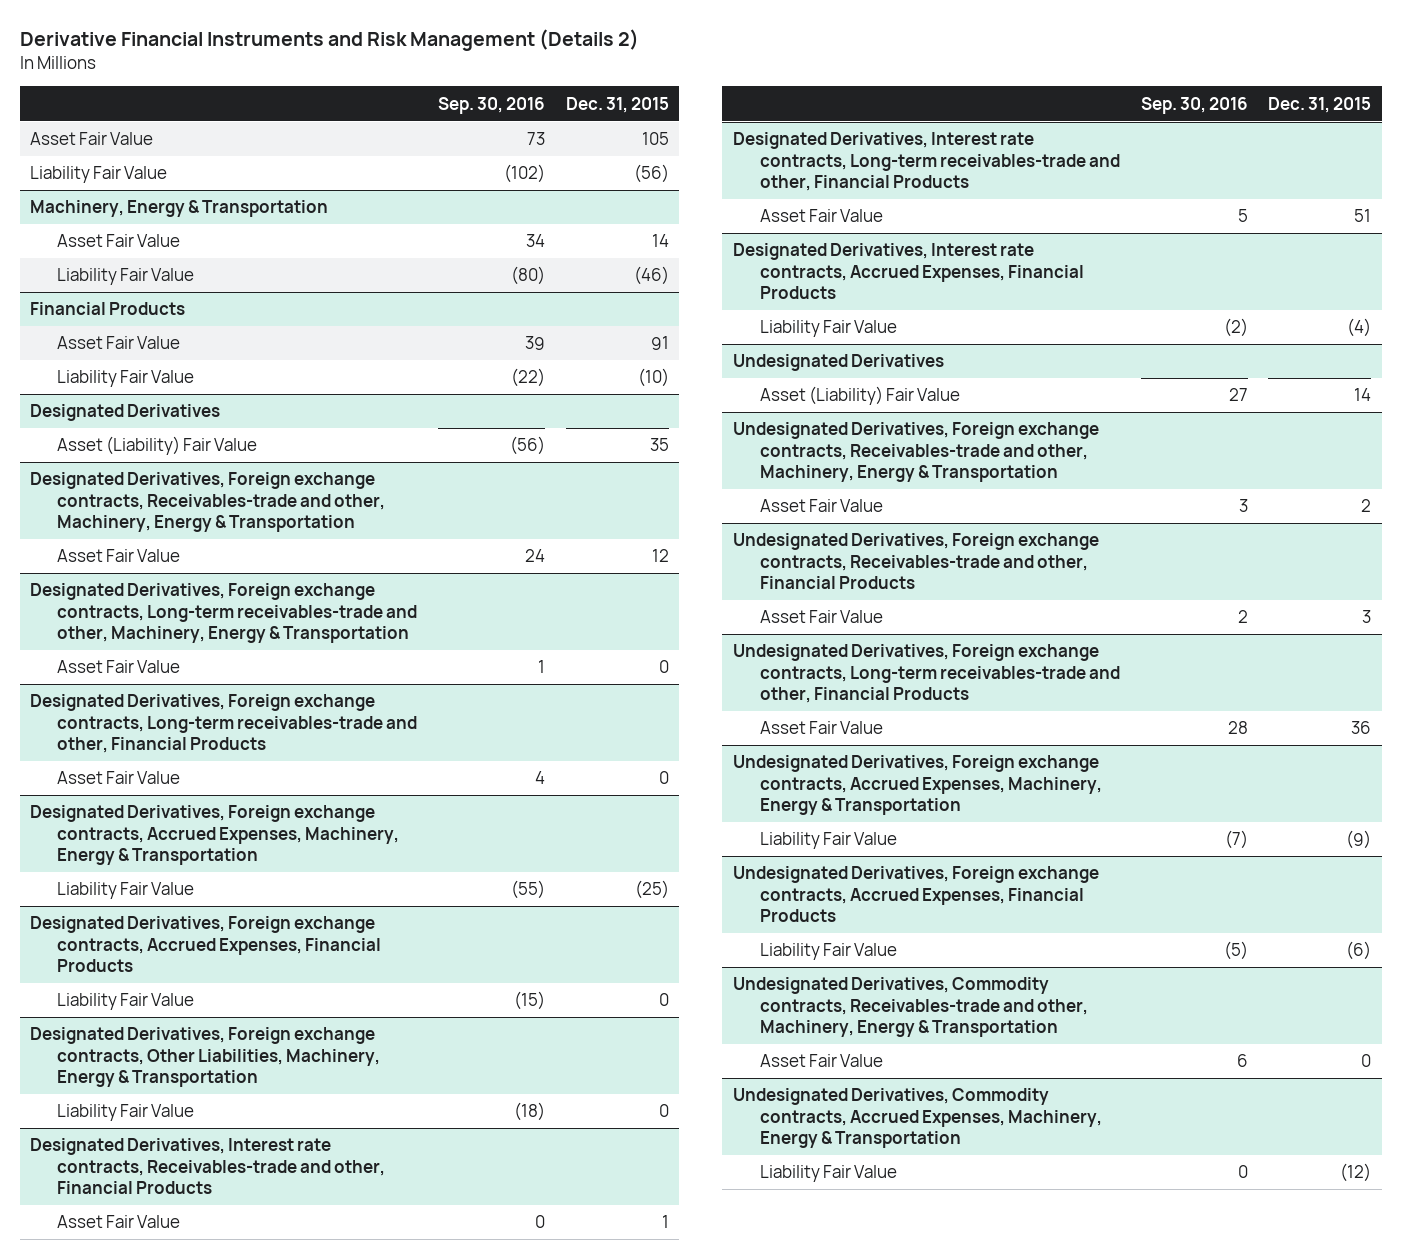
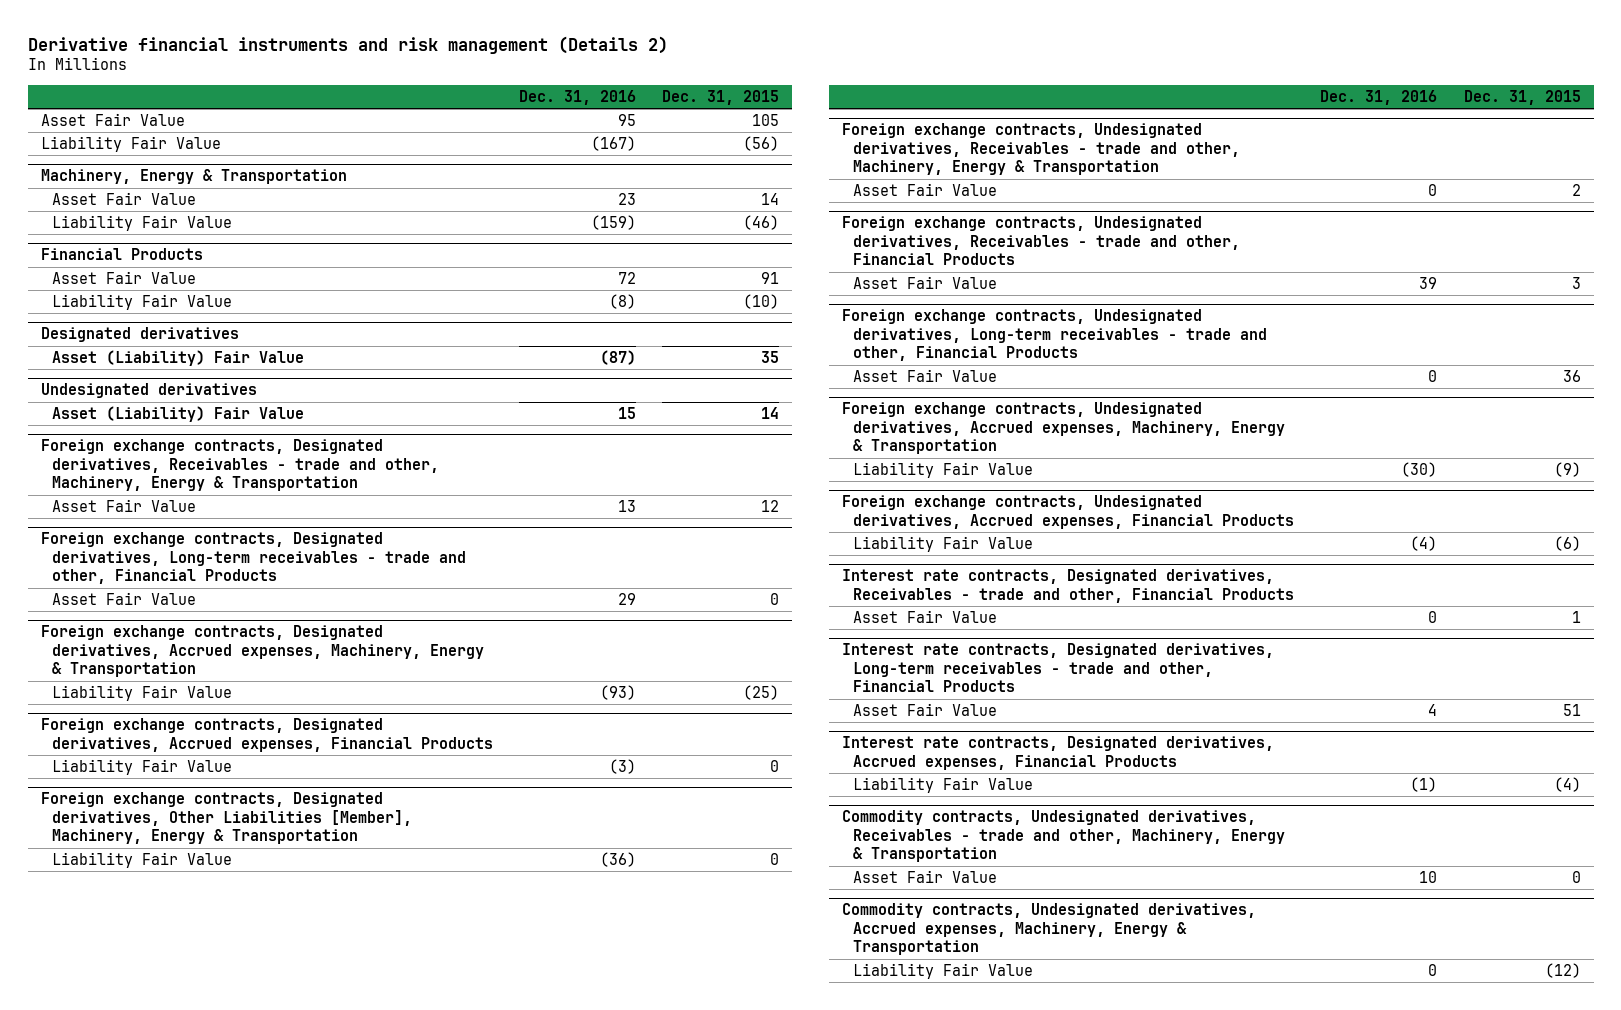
- Derivative Financial Instruments and Risk Management (Details 2)
+ Derivative financial instruments and risk management (Details 2)
- | Sep. 30, 2016 | Dec. 31, 2015
+ | Dec. 31, 2016 | Dec. 31, 2015
- Designated Derivatives
+ Designated derivatives
- Designated Derivatives, Foreign exchange contracts, Receivables-trade and other, Machinery, Energy & Transportation
+ Undesignated derivatives
+ Asset (Liability) Fair Value | 15 | 14
+ Foreign exchange contracts, Designated derivatives, Receivables - trade and other, Machinery, Energy & Transportation
- Designated Derivatives, Foreign exchange contracts, Long-term receivables-trade and other, Machinery, Energy & Transportation
- Asset Fair Value | 1 | 0
- Designated Derivatives, Foreign exchange contracts, Long-term receivables-trade and other, Financial Products
+ Foreign exchange contracts, Designated derivatives, Long-term receivables - trade and other, Financial Products
- Designated Derivatives, Foreign exchange contracts, Accrued Expenses, Machinery, Energy & Transportation
+ Foreign exchange contracts, Designated derivatives, Accrued expenses, Machinery, Energy & Transportation
- Designated Derivatives, Foreign exchange contracts, Accrued Expenses, Financial Products
+ Foreign exchange contracts, Designated derivatives, Accrued expenses, Financial Products
- Designated Derivatives, Foreign exchange contracts, Other Liabilities, Machinery, Energy & Transportation
+ Foreign exchange contracts, Designated derivatives, Other Liabilities [Member], Machinery, Energy & Transportation
- Designated Derivatives, Interest rate contracts, Receivables-trade and other, Financial Products
- Asset Fair Value | 0 | 1
- Designated Derivatives, Interest rate contracts, Long-term receivables-trade and other, Financial Products
- Asset Fair Value | 5 | 51
- Designated Derivatives, Interest rate contracts, Accrued Expenses, Financial Products
- Liability Fair Value | (2) | (4)
- Undesignated Derivatives
- Asset (Liability) Fair Value | 27 | 14
- Undesignated Derivatives, Foreign exchange contracts, Receivables-trade and other, Machinery, Energy & Transportation
+ Foreign exchange contracts, Undesignated derivatives, Receivables - trade and other, Machinery, Energy & Transportation
- Undesignated Derivatives, Foreign exchange contracts, Receivables-trade and other, Financial Products
+ Foreign exchange contracts, Undesignated derivatives, Receivables - trade and other, Financial Products
- Undesignated Derivatives, Foreign exchange contracts, Long-term receivables-trade and other, Financial Products
+ Foreign exchange contracts, Undesignated derivatives, Long-term receivables - trade and other, Financial Products
- Undesignated Derivatives, Foreign exchange contracts, Accrued Expenses, Machinery, Energy & Transportation
+ Foreign exchange contracts, Undesignated derivatives, Accrued expenses, Machinery, Energy & Transportation
- Undesignated Derivatives, Foreign exchange contracts, Accrued Expenses, Financial Products
+ Foreign exchange contracts, Undesignated derivatives, Accrued expenses, Financial Products
- Undesignated Derivatives, Commodity contracts, Receivables-trade and other, Machinery, Energy & Transportation
+ Interest rate contracts, Designated derivatives, Receivables - trade and other, Financial Products
+ Asset Fair Value | 0 | 1
+ Interest rate contracts, Designated derivatives, Long-term receivables - trade and other, Financial Products
+ Asset Fair Value | 4 | 51
+ Interest rate contracts, Designated derivatives, Accrued expenses, Financial Products
+ Liability Fair Value | (1) | (4)
+ Commodity contracts, Undesignated derivatives, Receivables - trade and other, Machinery, Energy & Transportation
- Undesignated Derivatives, Commodity contracts, Accrued Expenses, Machinery, Energy & Transportation
+ Commodity contracts, Undesignated derivatives, Accrued expenses, Machinery, Energy & Transportation

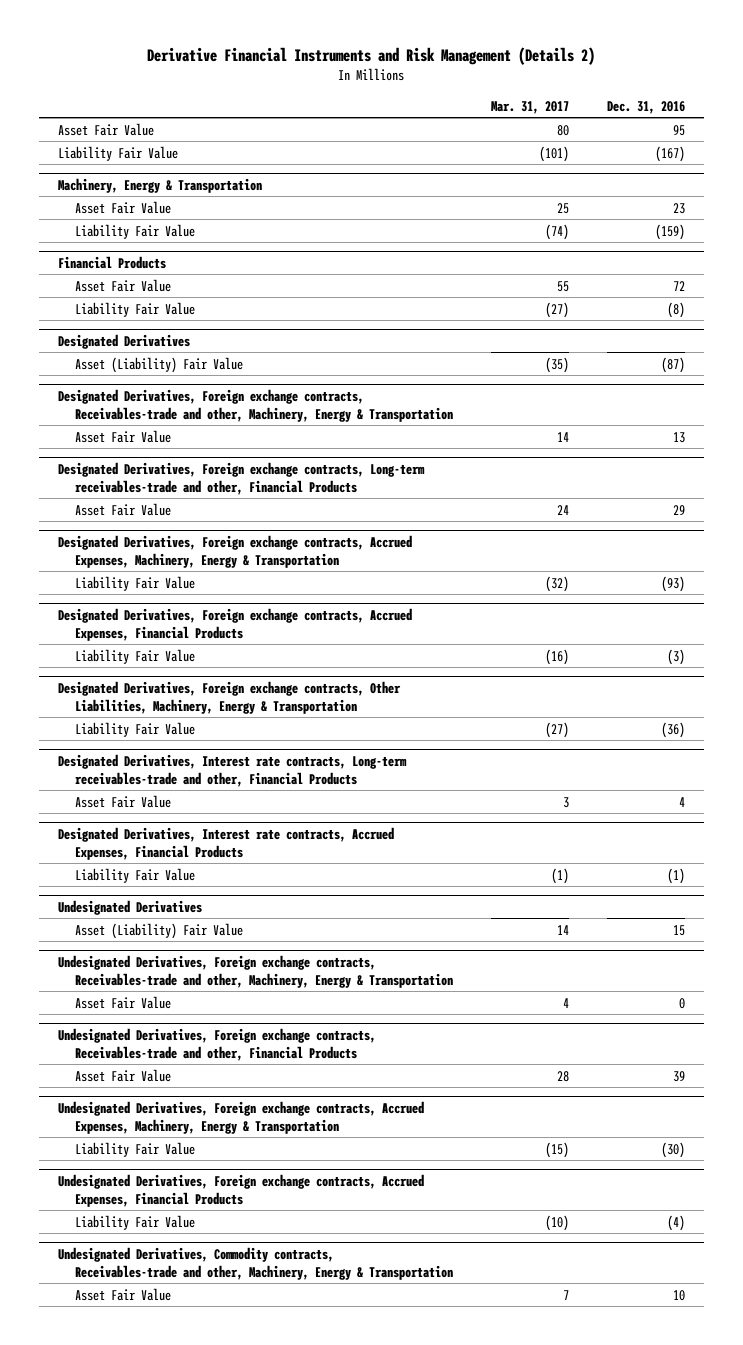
- Derivative financial instruments and risk management (Details 2)
+ Derivative Financial Instruments and Risk Management (Details 2)
- | Dec. 31, 2016 | Dec. 31, 2015
+ | Mar. 31, 2017 | Dec. 31, 2016
- Designated derivatives
+ Designated Derivatives
- Undesignated derivatives
- Asset (Liability) Fair Value | 15 | 14
- Foreign exchange contracts, Designated derivatives, Receivables - trade and other, Machinery, Energy & Transportation
+ Designated Derivatives, Foreign exchange contracts, Receivables-trade and other, Machinery, Energy & Transportation
- Foreign exchange contracts, Designated derivatives, Long-term receivables - trade and other, Financial Products
+ Designated Derivatives, Foreign exchange contracts, Long-term receivables-trade and other, Financial Products
- Foreign exchange contracts, Designated derivatives, Accrued expenses, Machinery, Energy & Transportation
+ Designated Derivatives, Foreign exchange contracts, Accrued Expenses, Machinery, Energy & Transportation
- Foreign exchange contracts, Designated derivatives, Accrued expenses, Financial Products
+ Designated Derivatives, Foreign exchange contracts, Accrued Expenses, Financial Products
- Foreign exchange contracts, Designated derivatives, Other Liabilities [Member], Machinery, Energy & Transportation
+ Designated Derivatives, Foreign exchange contracts, Other Liabilities, Machinery, Energy & Transportation
- Foreign exchange contracts, Undesignated derivatives, Receivables - trade and other, Machinery, Energy & Transportation
+ Designated Derivatives, Interest rate contracts, Long-term receivables-trade and other, Financial Products
+ Asset Fair Value | 3 | 4
+ Designated Derivatives, Interest rate contracts, Accrued Expenses, Financial Products
+ Liability Fair Value | (1) | (1)
+ Undesignated Derivatives
+ Asset (Liability) Fair Value | 14 | 15
+ Undesignated Derivatives, Foreign exchange contracts, Receivables-trade and other, Machinery, Energy & Transportation
- Foreign exchange contracts, Undesignated derivatives, Receivables - trade and other, Financial Products
+ Undesignated Derivatives, Foreign exchange contracts, Receivables-trade and other, Financial Products
- Foreign exchange contracts, Undesignated derivatives, Long-term receivables - trade and other, Financial Products
- Asset Fair Value | 0 | 36
- Foreign exchange contracts, Undesignated derivatives, Accrued expenses, Machinery, Energy & Transportation
+ Undesignated Derivatives, Foreign exchange contracts, Accrued Expenses, Machinery, Energy & Transportation
- Foreign exchange contracts, Undesignated derivatives, Accrued expenses, Financial Products
+ Undesignated Derivatives, Foreign exchange contracts, Accrued Expenses, Financial Products
- Interest rate contracts, Designated derivatives, Receivables - trade and other, Financial Products
- Asset Fair Value | 0 | 1
- Interest rate contracts, Designated derivatives, Long-term receivables - trade and other, Financial Products
- Asset Fair Value | 4 | 51
- Interest rate contracts, Designated derivatives, Accrued expenses, Financial Products
- Liability Fair Value | (1) | (4)
- Commodity contracts, Undesignated derivatives, Receivables - trade and other, Machinery, Energy & Transportation
+ Undesignated Derivatives, Commodity contracts, Receivables-trade and other, Machinery, Energy & Transportation
- Commodity contracts, Undesignated derivatives, Accrued expenses, Machinery, Energy & Transportation
- Liability Fair Value | 0 | (12)

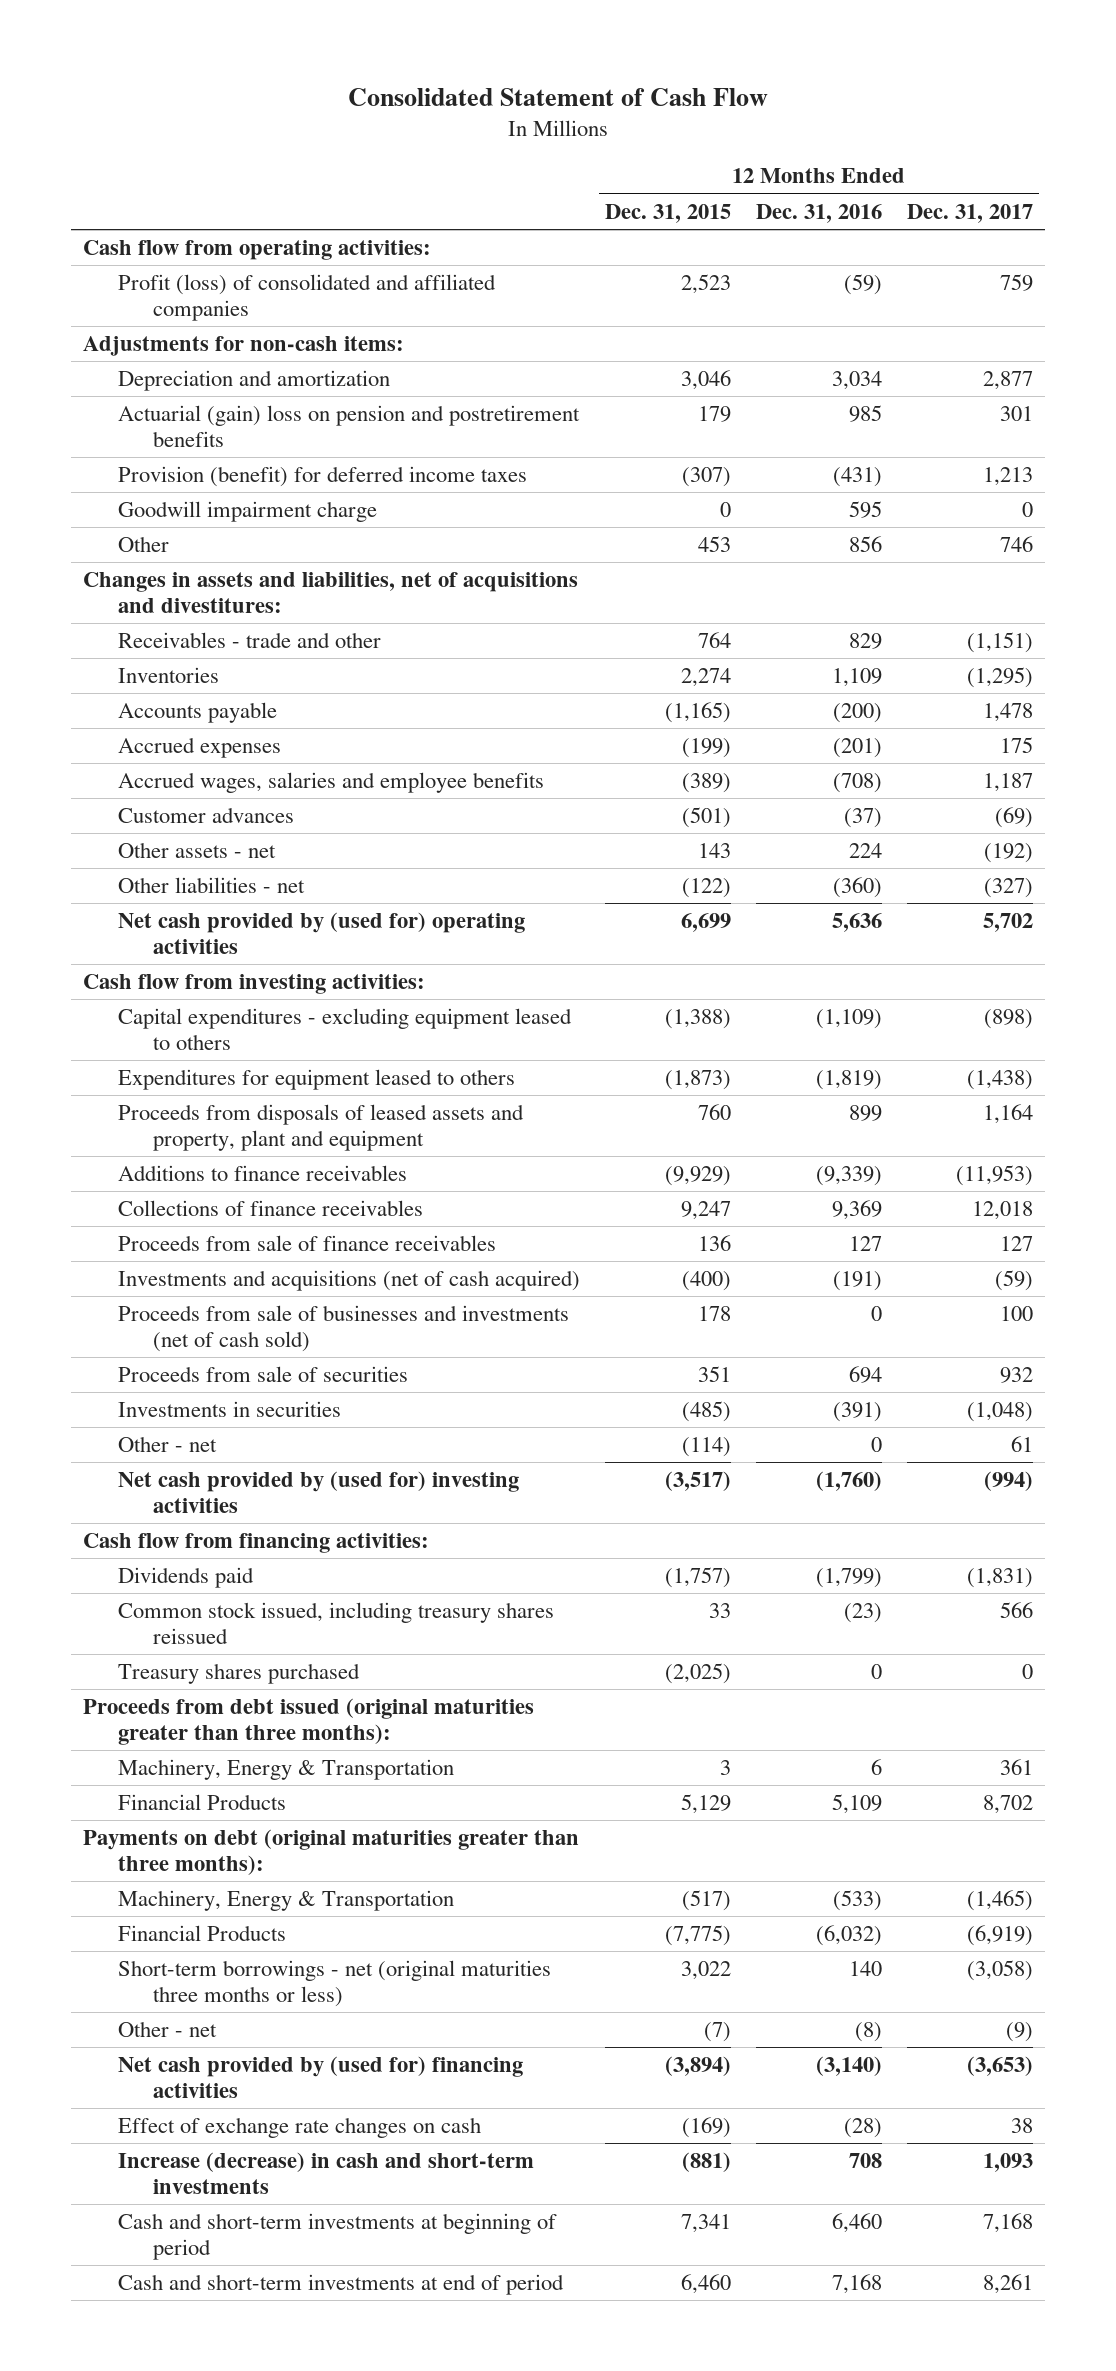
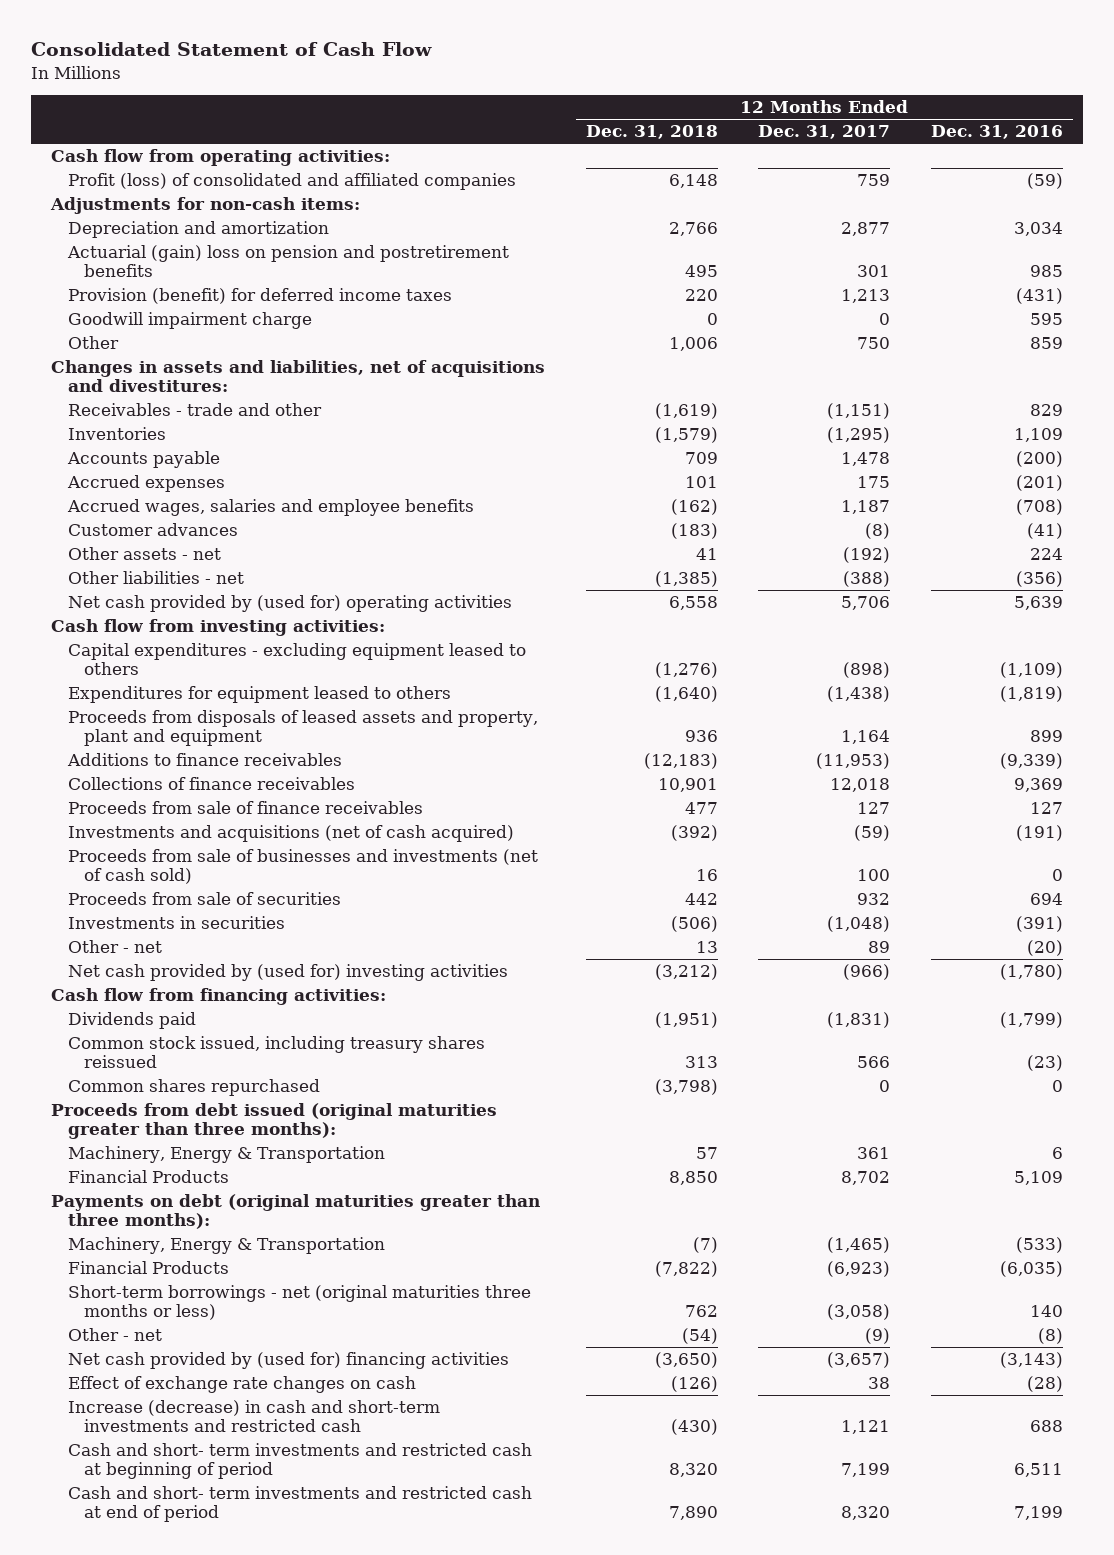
- | 12 Months Ended Dec. 31, 2015 | 12 Months Ended Dec. 31, 2016 | 12 Months Ended Dec. 31, 2017
+ | 12 Months Ended Dec. 31, 2018 | 12 Months Ended Dec. 31, 2017 | 12 Months Ended Dec. 31, 2016
- Other | 453 | 856 | 746
+ Other | 1,006 | 750 | 859
- Customer advances | (501) | (37) | (69)
+ Customer advances | (183) | (8) | (41)
- Other liabilities - net | (122) | (360) | (327)
- Net cash provided by (used for) operating activities | 6,699 | 5,636 | 5,702
+ Other liabilities - net | (1,385) | (388) | (356)
+ Net cash provided by (used for) operating activities | 6,558 | 5,706 | 5,639
- Other - net | (114) | 0 | 61
- Net cash provided by (used for) investing activities | (3,517) | (1,760) | (994)
+ Other - net | 13 | 89 | (20)
+ Net cash provided by (used for) investing activities | (3,212) | (966) | (1,780)
- Treasury shares purchased | (2,025) | 0 | 0
+ Common shares repurchased | (3,798) | 0 | 0
- Financial Products | (7,775) | (6,032) | (6,919)
+ Financial Products | (7,822) | (6,923) | (6,035)
- Net cash provided by (used for) financing activities | (3,894) | (3,140) | (3,653)
+ Net cash provided by (used for) financing activities | (3,650) | (3,657) | (3,143)
- Increase (decrease) in cash and short-term investments | (881) | 708 | 1,093
- Cash and short-term investments at beginning of period | 7,341 | 6,460 | 7,168
- Cash and short-term investments at end of period | 6,460 | 7,168 | 8,261
+ Increase (decrease) in cash and short-term investments and restricted cash | (430) | 1,121 | 688
+ Cash and short- term investments and restricted cash at beginning of period | 8,320 | 7,199 | 6,511
+ Cash and short- term investments and restricted cash at end of period | 7,890 | 8,320 | 7,199

